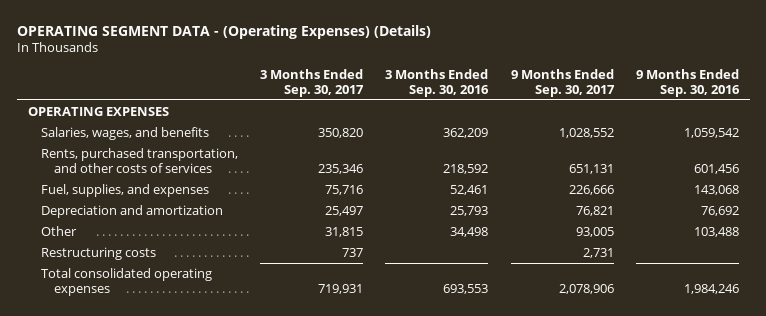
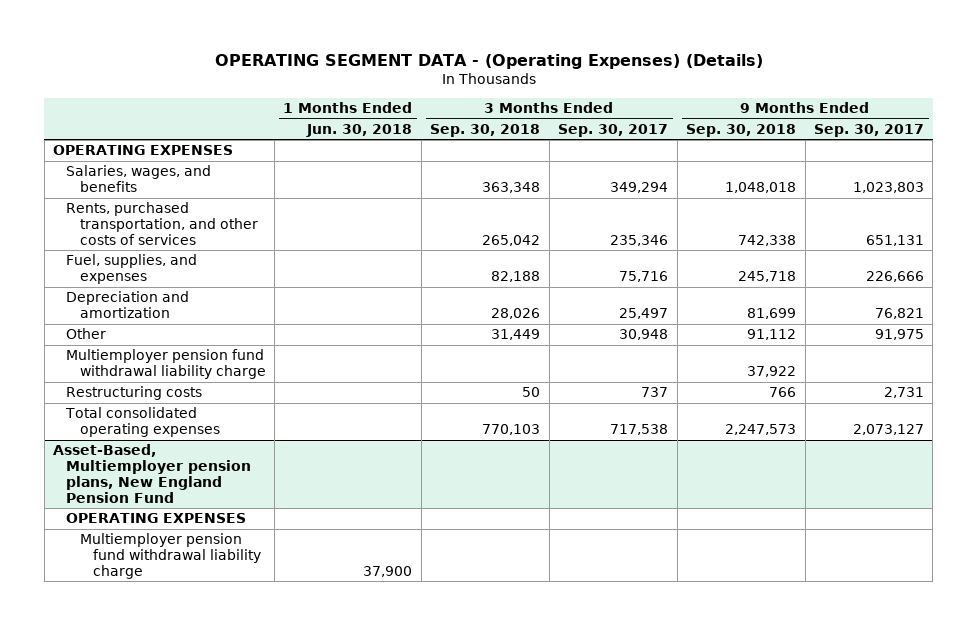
- | 3 Months Ended Sep. 30, 2017 | 3 Months Ended Sep. 30, 2016 | 9 Months Ended Sep. 30, 2017 | 9 Months Ended Sep. 30, 2016
+ | 1 Months Ended Jun. 30, 2018 | 3 Months Ended Sep. 30, 2018 | 3 Months Ended Sep. 30, 2017 | 9 Months Ended Sep. 30, 2018 | 9 Months Ended Sep. 30, 2017
- Salaries, wages, and benefits | 350,820 | 362,209 | 1,028,552 | 1,059,542
+ Salaries, wages, and benefits | | 363,348 | 349,294 | 1,048,018 | 1,023,803
- Other | 31,815 | 34,498 | 93,005 | 103,488
+ Other | | 31,449 | 30,948 | 91,112 | 91,975
+ Multiemployer pension fund withdrawal liability charge | | | | 37,922 |
- Total consolidated operating expenses | 719,931 | 693,553 | 2,078,906 | 1,984,246
+ Total consolidated operating expenses | | 770,103 | 717,538 | 2,247,573 | 2,073,127
+ Asset-Based, Multiemployer pension plans, New England Pension Fund
+ OPERATING EXPENSES
+ Multiemployer pension fund withdrawal liability charge | 37,900 | | | |

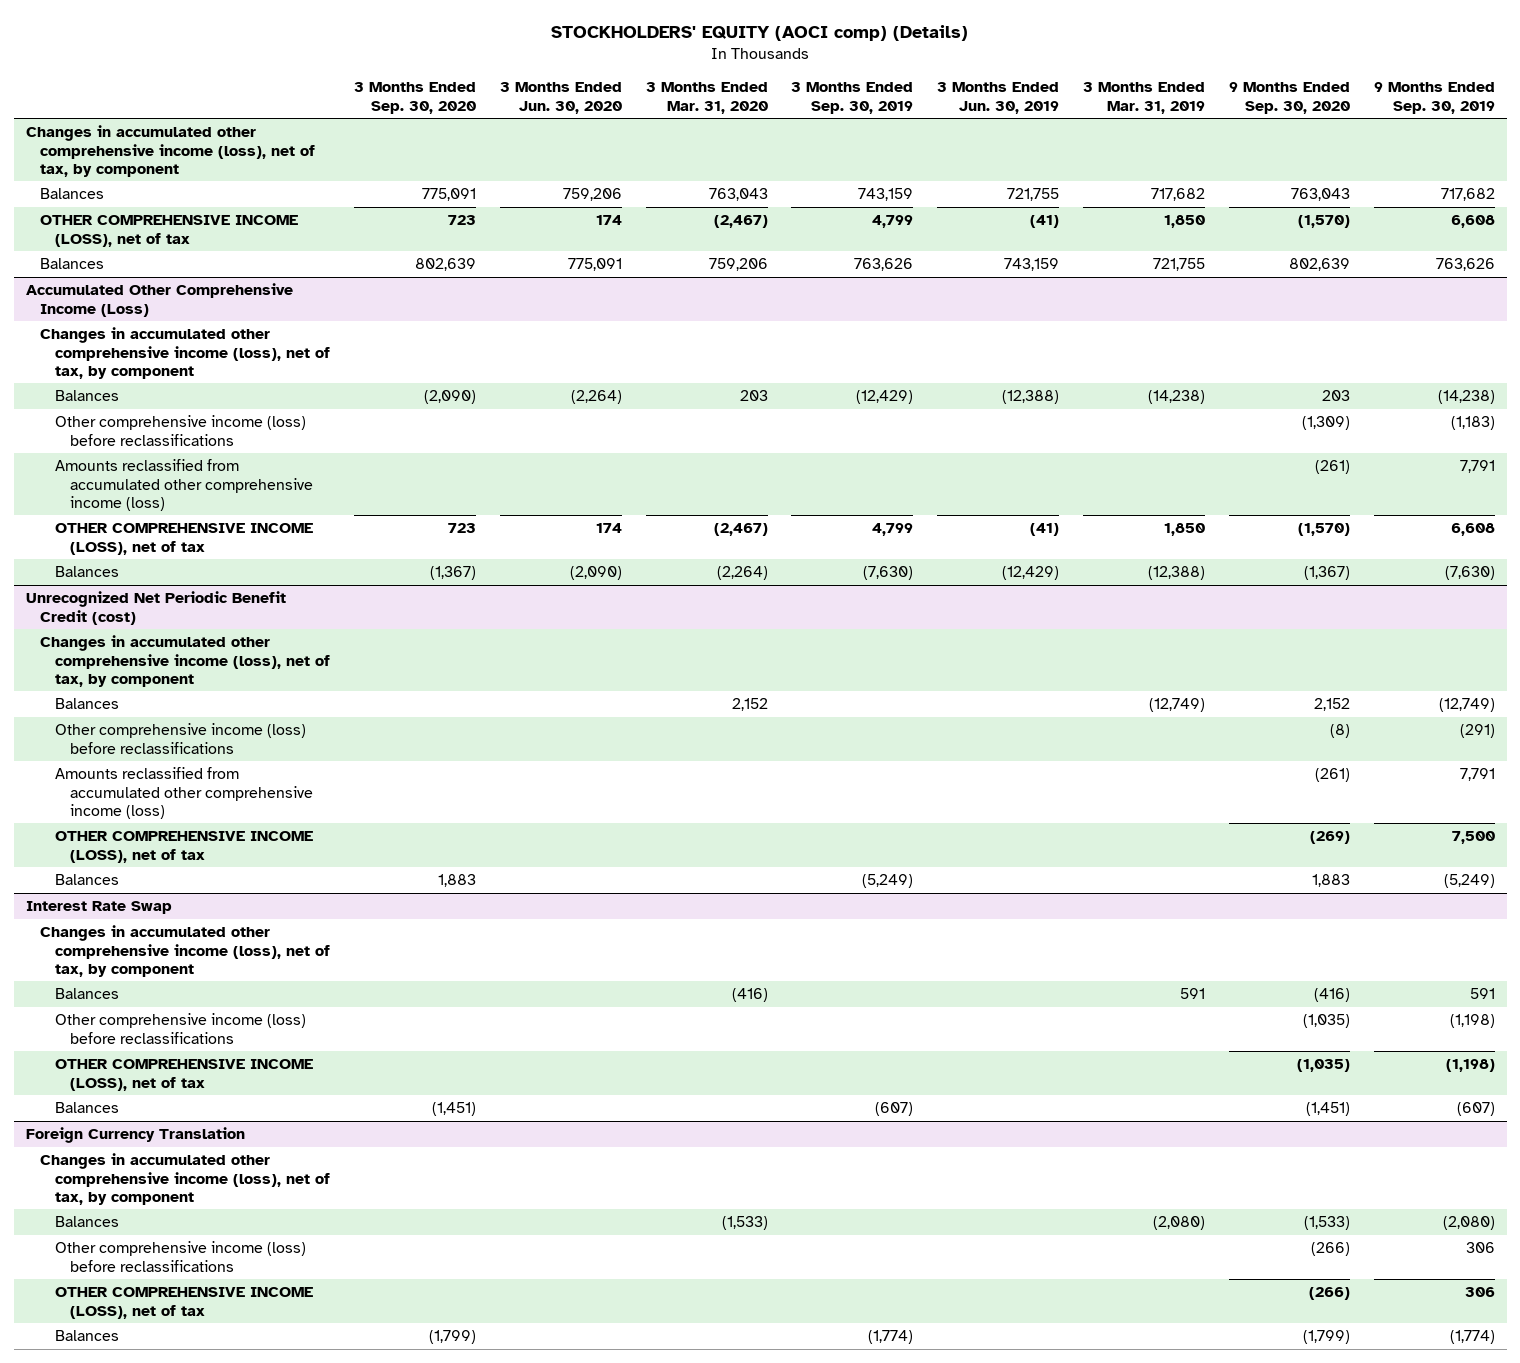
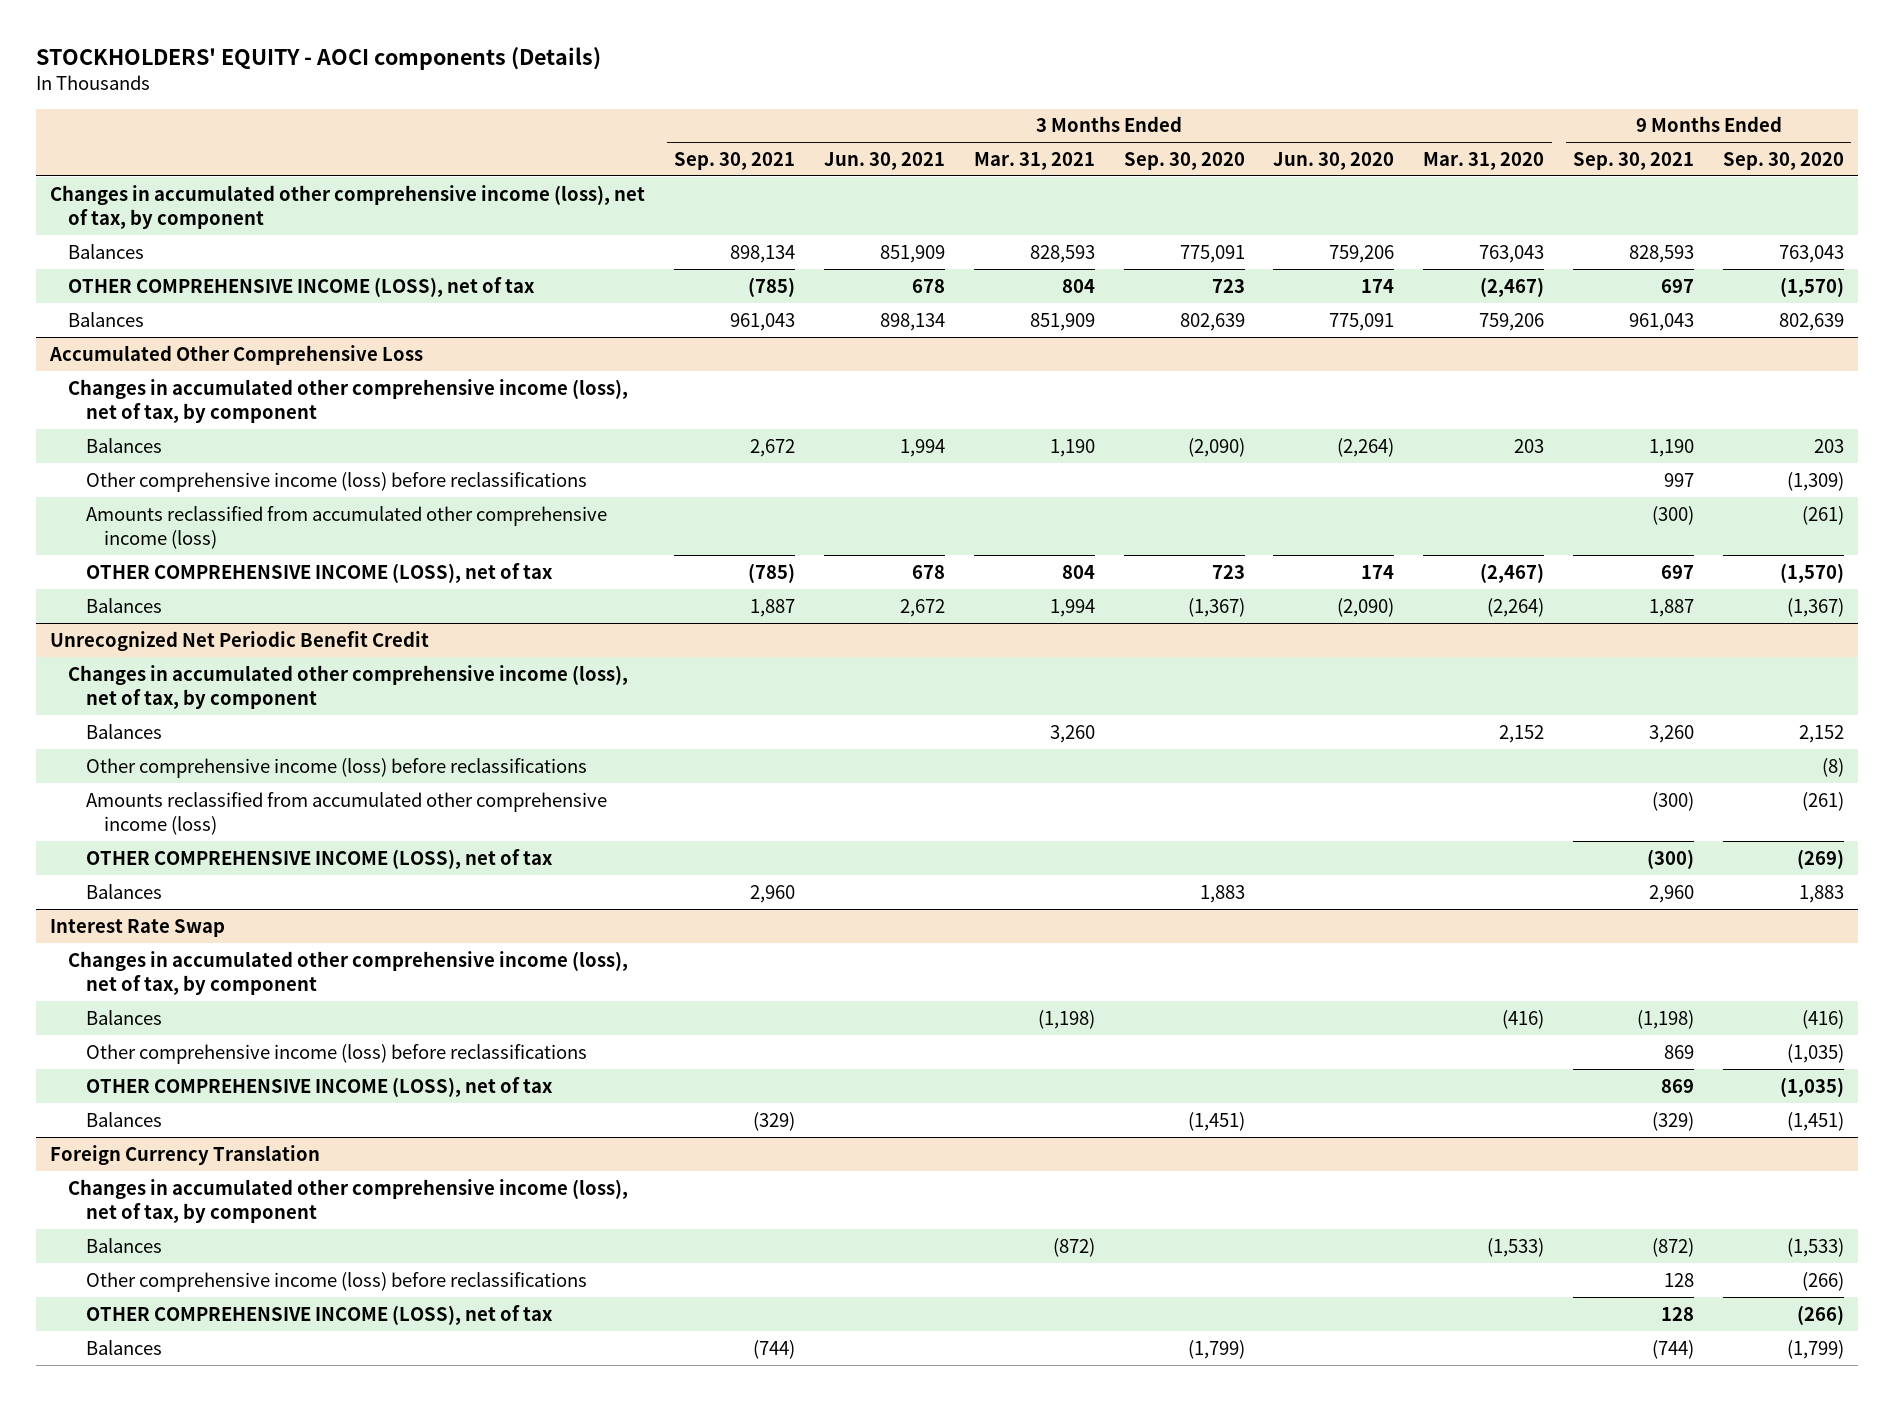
- STOCKHOLDERS' EQUITY (AOCI comp) (Details)
+ STOCKHOLDERS' EQUITY - AOCI components (Details)
- | 3 Months Ended Sep. 30, 2020 | 3 Months Ended Jun. 30, 2020 | 3 Months Ended Mar. 31, 2020 | 3 Months Ended Sep. 30, 2019 | 3 Months Ended Jun. 30, 2019 | 3 Months Ended Mar. 31, 2019 | 9 Months Ended Sep. 30, 2020 | 9 Months Ended Sep. 30, 2019
+ | 3 Months Ended Sep. 30, 2021 | 3 Months Ended Jun. 30, 2021 | 3 Months Ended Mar. 31, 2021 | 3 Months Ended Sep. 30, 2020 | 3 Months Ended Jun. 30, 2020 | 3 Months Ended Mar. 31, 2020 | 9 Months Ended Sep. 30, 2021 | 9 Months Ended Sep. 30, 2020
- Accumulated Other Comprehensive Income (Loss)
+ Accumulated Other Comprehensive Loss
- Unrecognized Net Periodic Benefit Credit (cost)
+ Unrecognized Net Periodic Benefit Credit

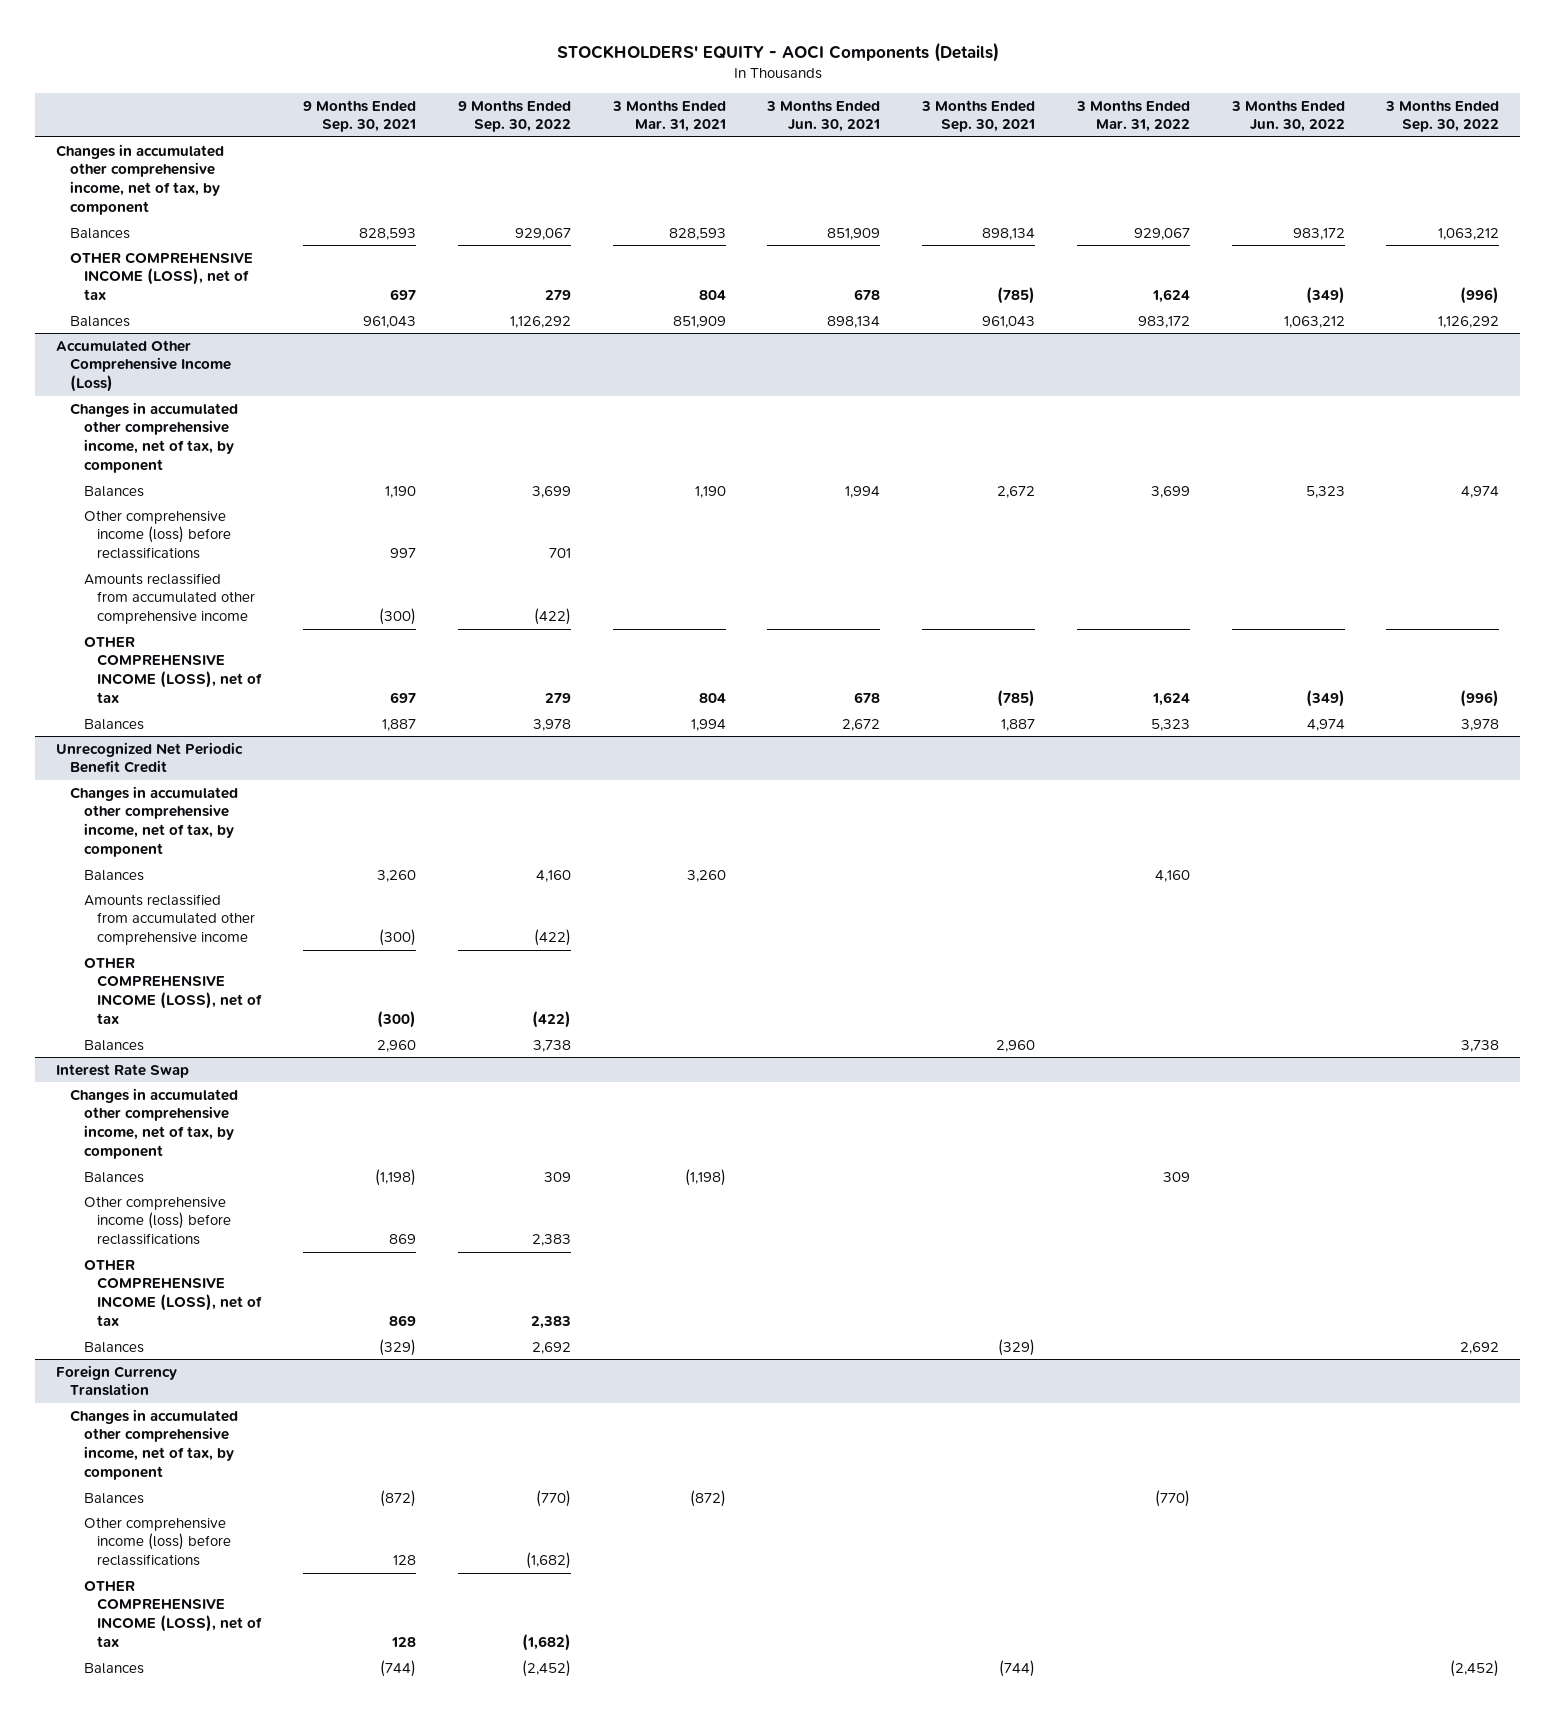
- STOCKHOLDERS' EQUITY - AOCI components (Details)
+ STOCKHOLDERS' EQUITY - AOCI Components (Details)
- | 3 Months Ended Sep. 30, 2021 | 3 Months Ended Jun. 30, 2021 | 3 Months Ended Mar. 31, 2021 | 3 Months Ended Sep. 30, 2020 | 3 Months Ended Jun. 30, 2020 | 3 Months Ended Mar. 31, 2020 | 9 Months Ended Sep. 30, 2021 | 9 Months Ended Sep. 30, 2020
+ | 9 Months Ended Sep. 30, 2021 | 9 Months Ended Sep. 30, 2022 | 3 Months Ended Mar. 31, 2021 | 3 Months Ended Jun. 30, 2021 | 3 Months Ended Sep. 30, 2021 | 3 Months Ended Mar. 31, 2022 | 3 Months Ended Jun. 30, 2022 | 3 Months Ended Sep. 30, 2022
- Changes in accumulated other comprehensive income (loss), net of tax, by component
+ Changes in accumulated other comprehensive income, net of tax, by component
- Accumulated Other Comprehensive Loss
- Changes in accumulated other comprehensive income (loss), net of tax, by component
+ Accumulated Other Comprehensive Income (Loss)
+ Changes in accumulated other comprehensive income, net of tax, by component
- Amounts reclassified from accumulated other comprehensive income (loss) | | | | | | | (300) | (261)
+ Amounts reclassified from accumulated other comprehensive income | (300) | (422) | | | | | |
@ Unrecognized Net Periodic Benefit Credit
- Changes in accumulated other comprehensive income (loss), net of tax, by component
+ Changes in accumulated other comprehensive income, net of tax, by component
- Other comprehensive income (loss) before reclassifications | | | | | | | | (8)
- Amounts reclassified from accumulated other comprehensive income (loss) | | | | | | | (300) | (261)
+ Amounts reclassified from accumulated other comprehensive income | (300) | (422) | | | | | |
@ Interest Rate Swap
- Changes in accumulated other comprehensive income (loss), net of tax, by component
+ Changes in accumulated other comprehensive income, net of tax, by component
@ Foreign Currency Translation
- Changes in accumulated other comprehensive income (loss), net of tax, by component
+ Changes in accumulated other comprehensive income, net of tax, by component

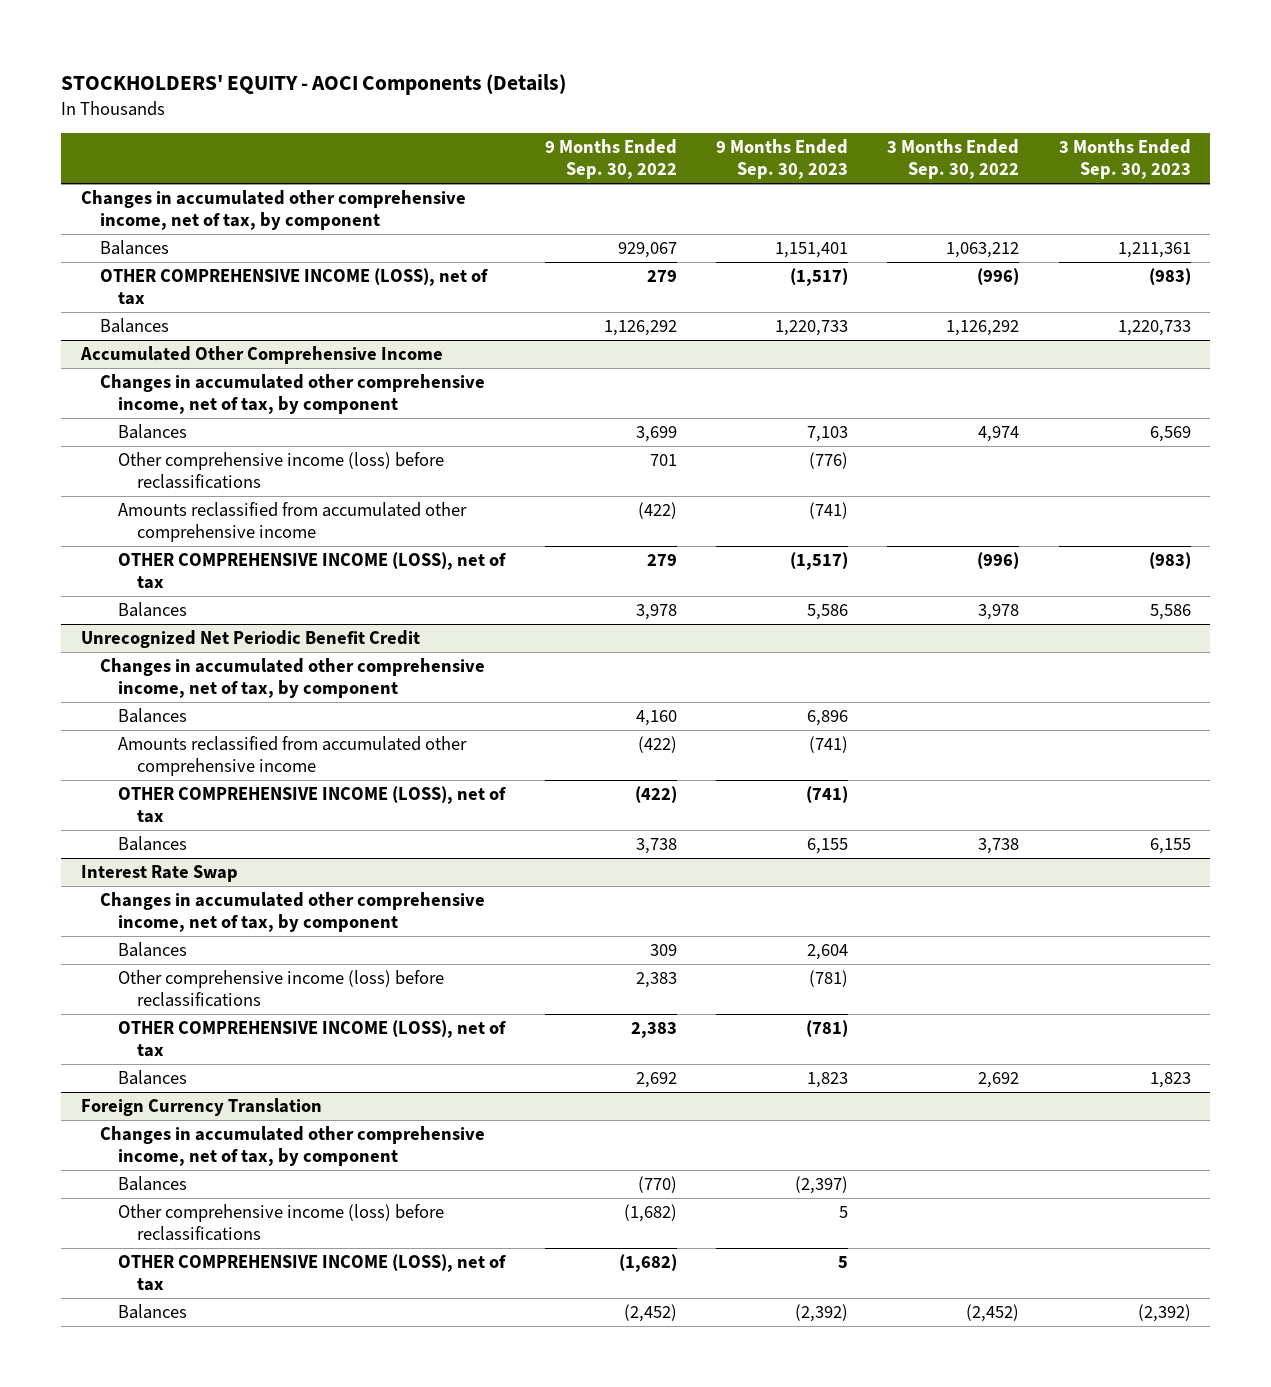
- | 9 Months Ended Sep. 30, 2021 | 9 Months Ended Sep. 30, 2022 | 3 Months Ended Mar. 31, 2021 | 3 Months Ended Jun. 30, 2021 | 3 Months Ended Sep. 30, 2021 | 3 Months Ended Mar. 31, 2022 | 3 Months Ended Jun. 30, 2022 | 3 Months Ended Sep. 30, 2022
+ | 9 Months Ended Sep. 30, 2022 | 9 Months Ended Sep. 30, 2023 | 3 Months Ended Sep. 30, 2022 | 3 Months Ended Sep. 30, 2023
- Accumulated Other Comprehensive Income (Loss)
+ Accumulated Other Comprehensive Income

